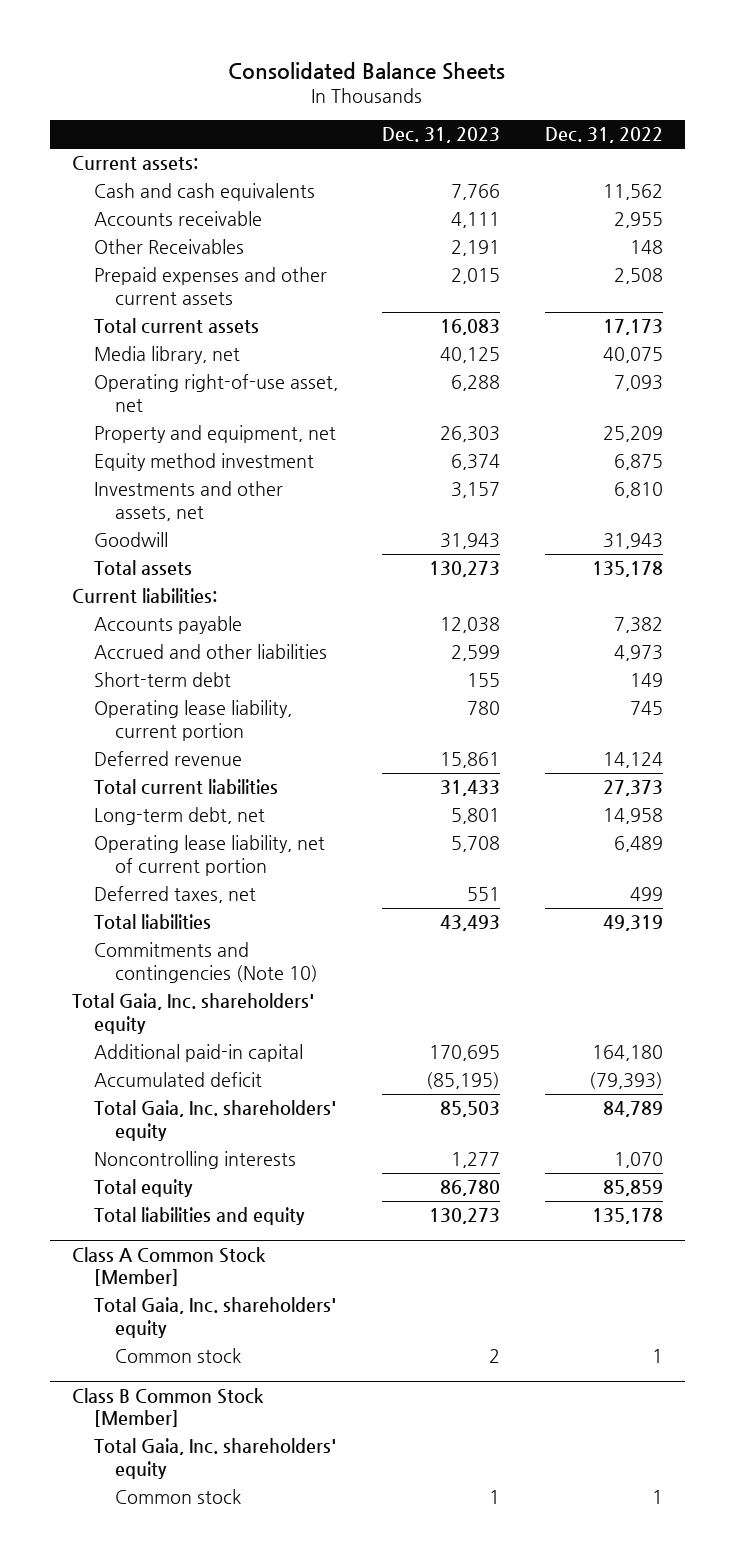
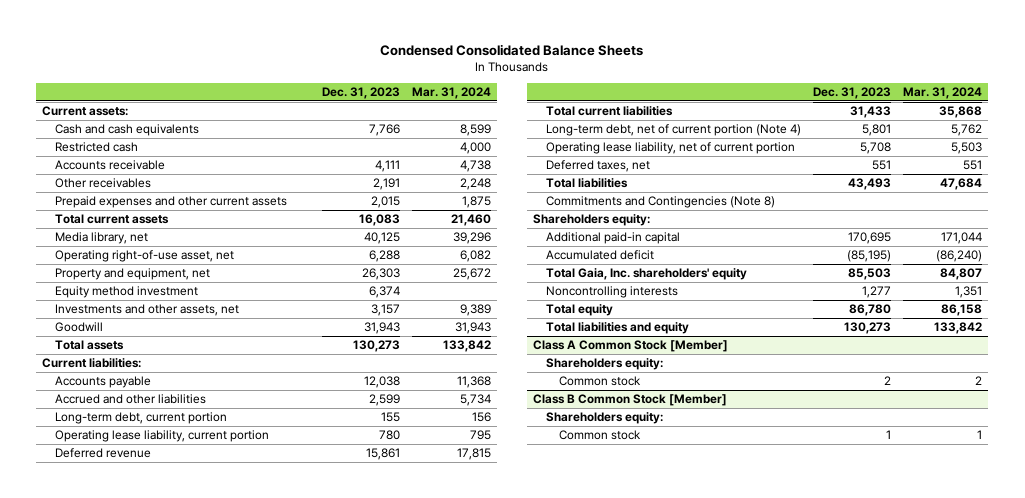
- Consolidated Balance Sheets
+ Condensed Consolidated Balance Sheets
- | Dec. 31, 2023 | Dec. 31, 2022
+ | Dec. 31, 2023 | Mar. 31, 2024
+ Restricted cash | | 4,000
- Other Receivables | 2,191 | 148
+ Other receivables | 2,191 | 2,248
- Short-term debt | 155 | 149
+ Long-term debt, current portion | 155 | 156
- Long-term debt, net | 5,801 | 14,958
+ Long-term debt, net of current portion (Note 4) | 5,801 | 5,762
- Commitments and contingencies (Note 10)
- Total Gaia, Inc. shareholders' equity
+ Commitments and Contingencies (Note 8)
+ Shareholders equity:
@ Class A Common Stock [Member]
- Total Gaia, Inc. shareholders' equity
+ Shareholders equity:
@ Class B Common Stock [Member]
- Total Gaia, Inc. shareholders' equity
+ Shareholders equity:

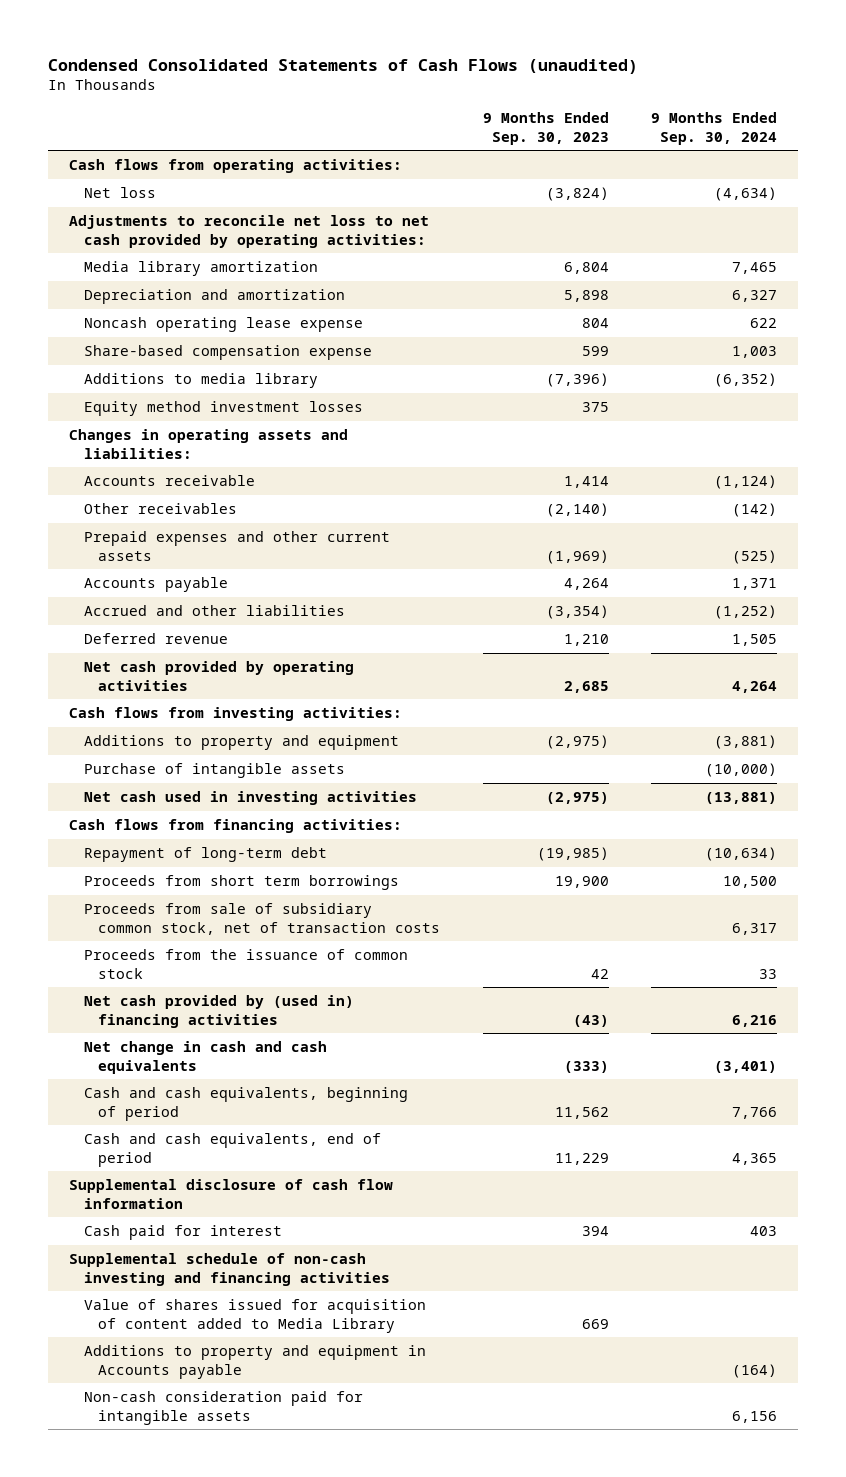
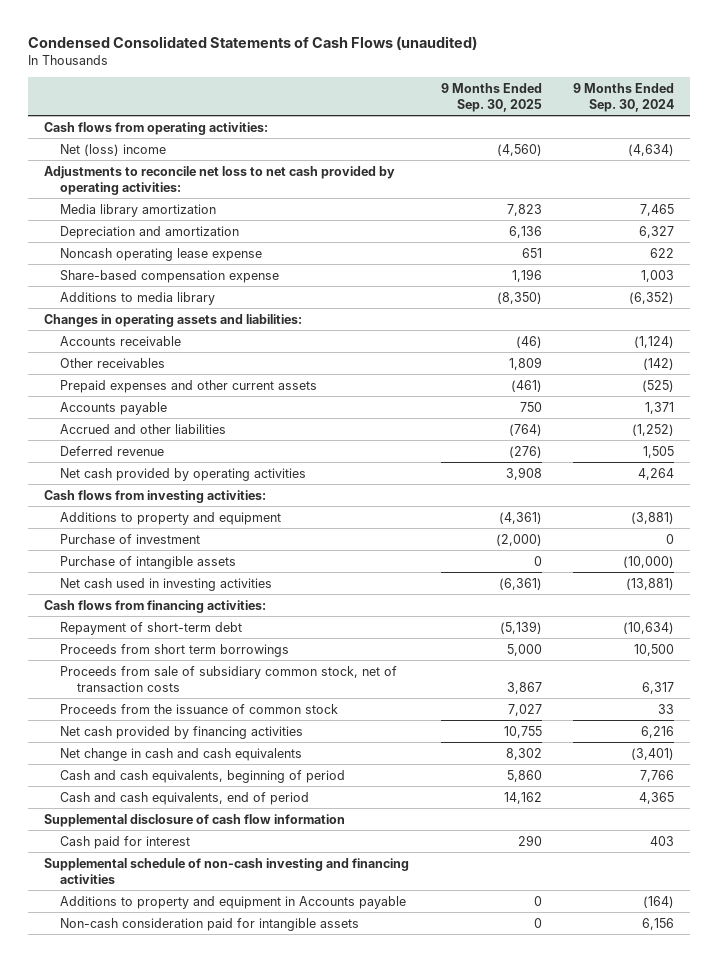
- | 9 Months Ended Sep. 30, 2023 | 9 Months Ended Sep. 30, 2024
+ | 9 Months Ended Sep. 30, 2025 | 9 Months Ended Sep. 30, 2024
- Net loss | (3,824) | (4,634)
+ Net (loss) income | (4,560) | (4,634)
- Equity method investment losses | 375 |
+ Purchase of investment | (2,000) | 0
- Repayment of long-term debt | (19,985) | (10,634)
+ Repayment of short-term debt | (5,139) | (10,634)
- Net cash provided by (used in) financing activities | (43) | 6,216
+ Net cash provided by financing activities | 10,755 | 6,216
- Value of shares issued for acquisition of content added to Media Library | 669 |

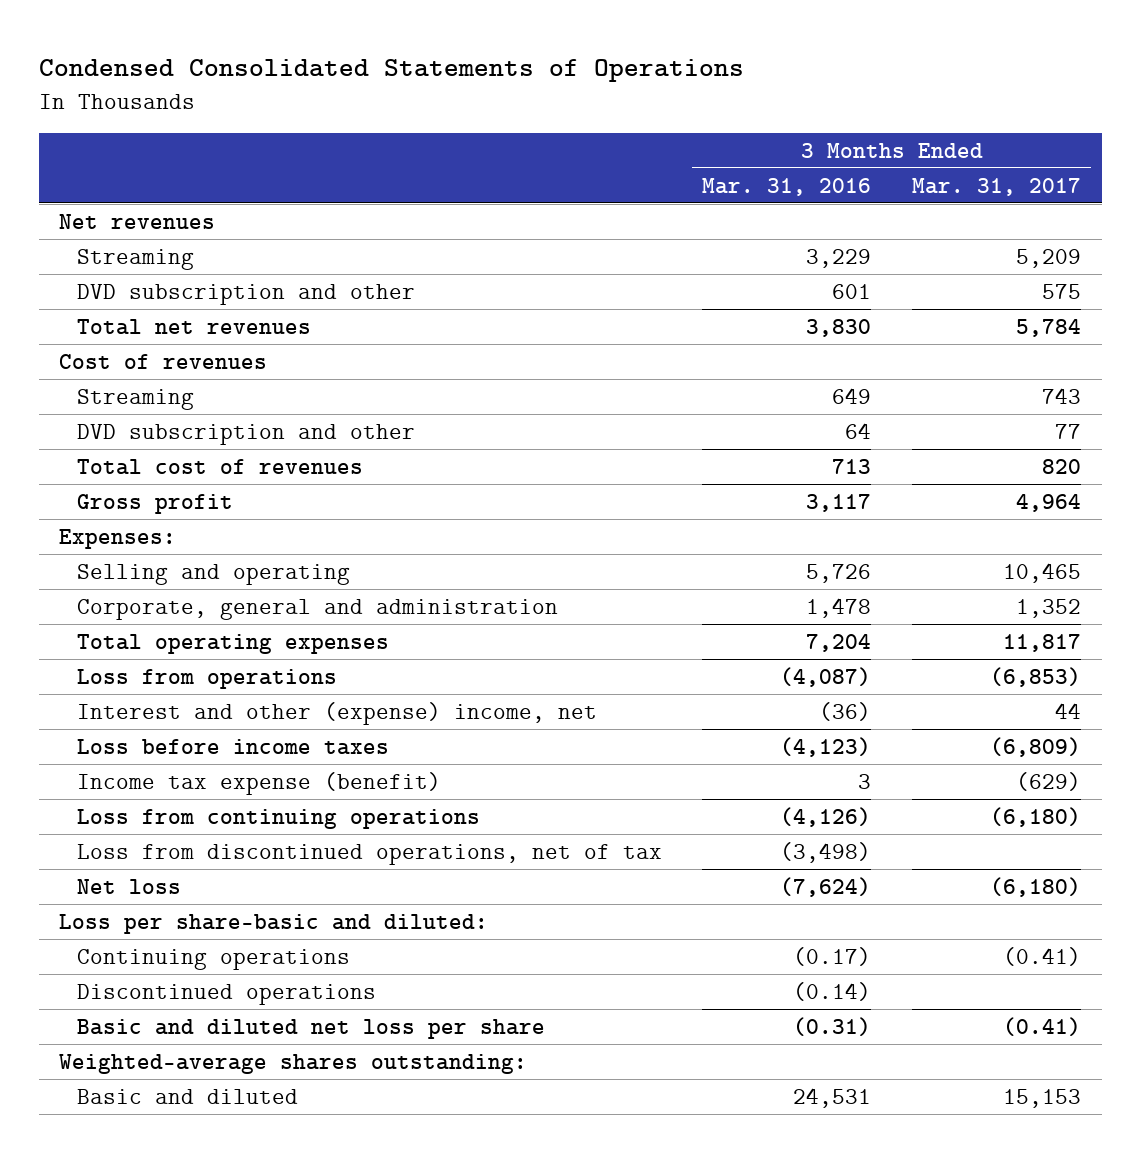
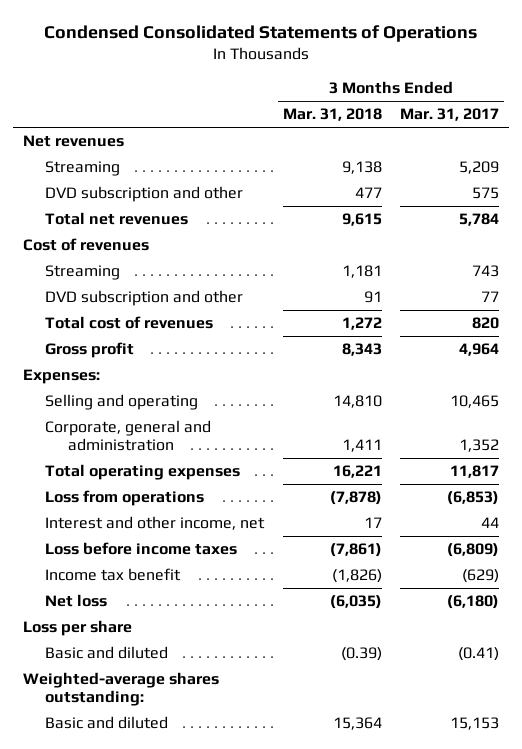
- | 3 Months Ended Mar. 31, 2016 | 3 Months Ended Mar. 31, 2017
+ | 3 Months Ended Mar. 31, 2018 | 3 Months Ended Mar. 31, 2017
- Interest and other (expense) income, net | (36) | 44
+ Interest and other income, net | 17 | 44
- Income tax expense (benefit) | 3 | (629)
- Loss from continuing operations | (4,126) | (6,180)
- Loss from discontinued operations, net of tax | (3,498) |
+ Income tax benefit | (1,826) | (629)
- Loss per share-basic and diluted:
- Continuing operations | (0.17) | (0.41)
- Discontinued operations | (0.14) |
- Basic and diluted net loss per share | (0.31) | (0.41)
+ Loss per share
+ Basic and diluted | (0.39) | (0.41)

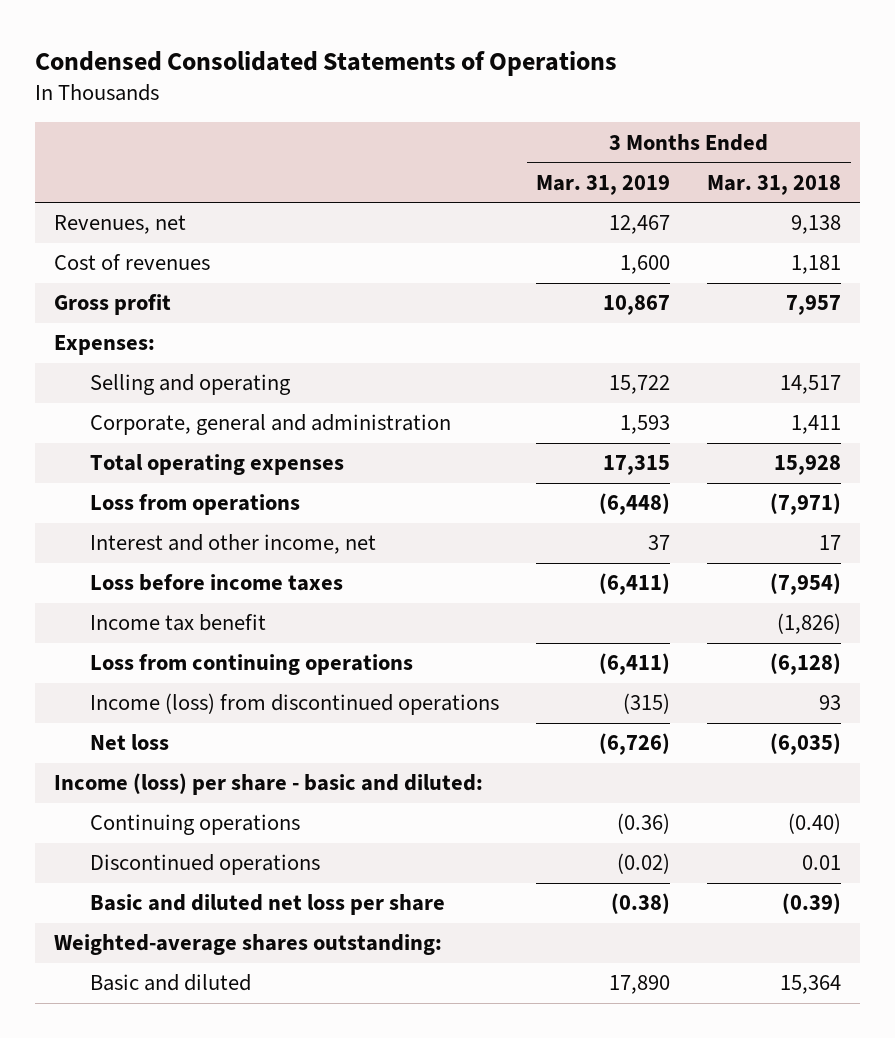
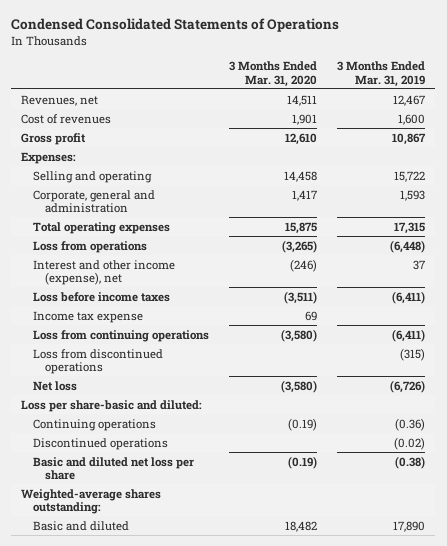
- | 3 Months Ended Mar. 31, 2019 | 3 Months Ended Mar. 31, 2018
+ | 3 Months Ended Mar. 31, 2020 | 3 Months Ended Mar. 31, 2019
- Interest and other income, net | 37 | 17
+ Interest and other income (expense), net | (246) | 37
- Income tax benefit | | (1,826)
+ Income tax expense | 69 |
- Income (loss) from discontinued operations | (315) | 93
+ Loss from discontinued operations | | (315)
- Income (loss) per share - basic and diluted:
+ Loss per share-basic and diluted:

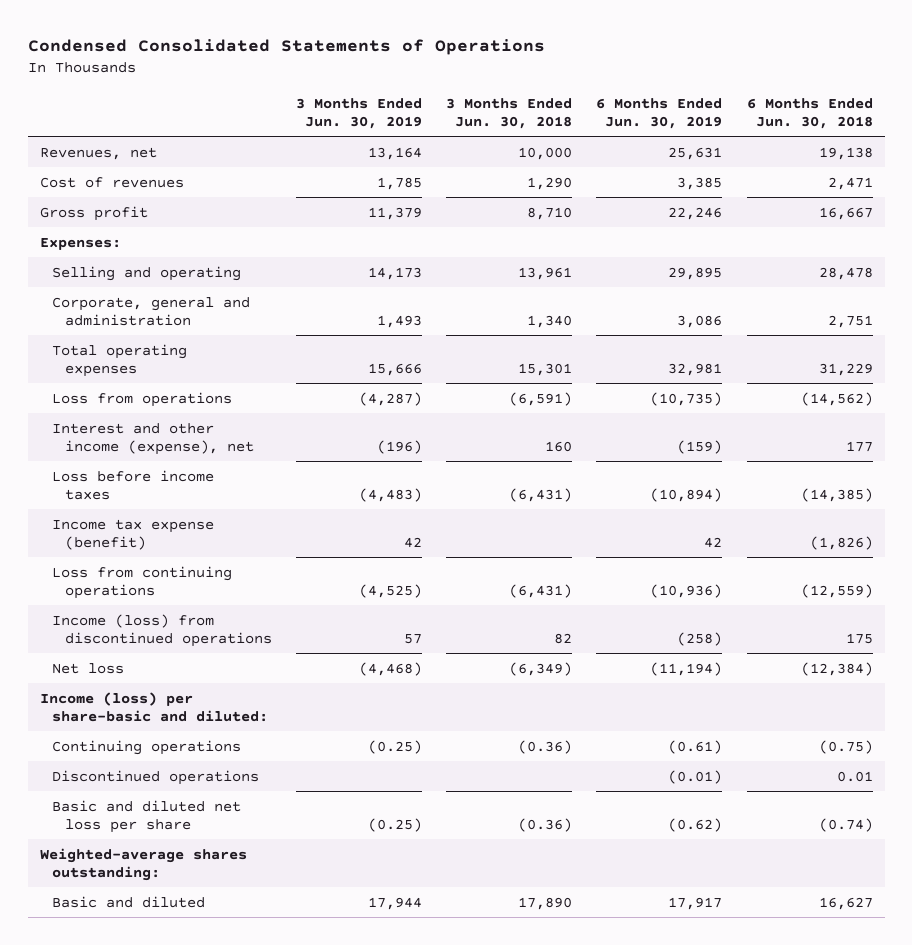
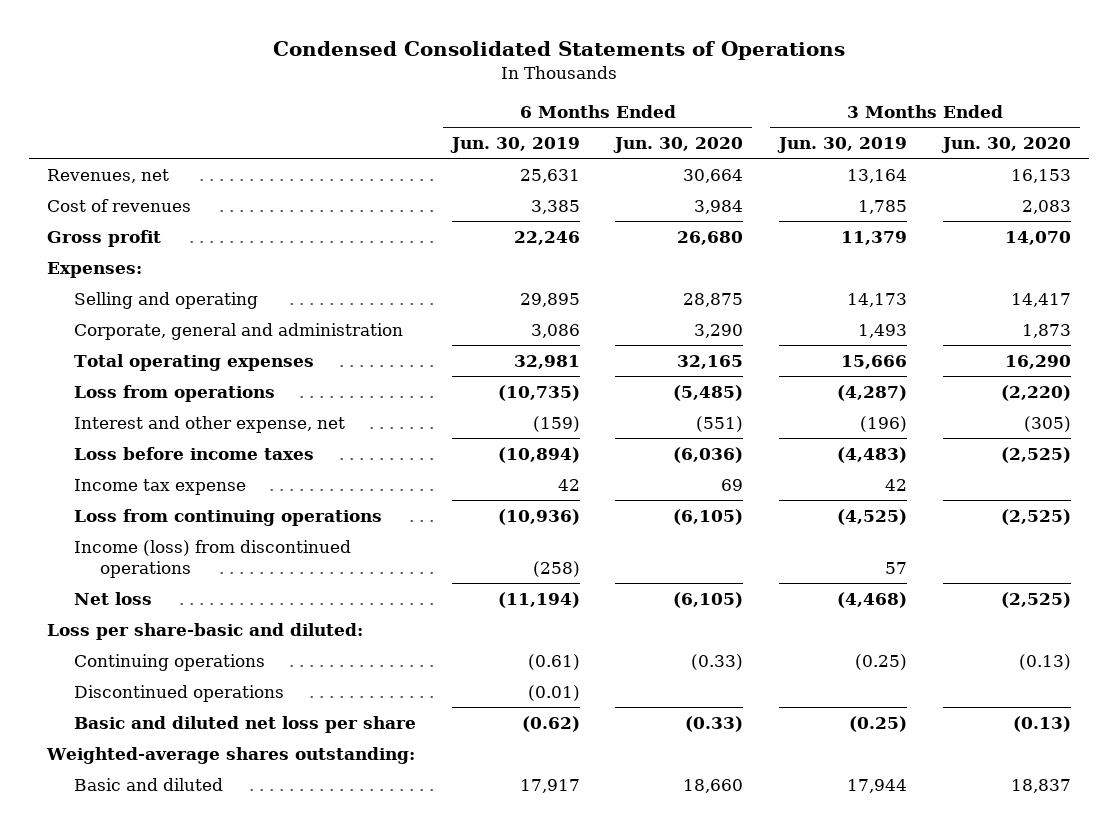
- | 3 Months Ended Jun. 30, 2019 | 3 Months Ended Jun. 30, 2018 | 6 Months Ended Jun. 30, 2019 | 6 Months Ended Jun. 30, 2018
+ | 6 Months Ended Jun. 30, 2019 | 6 Months Ended Jun. 30, 2020 | 3 Months Ended Jun. 30, 2019 | 3 Months Ended Jun. 30, 2020
- Interest and other income (expense), net | (196) | 160 | (159) | 177
+ Interest and other expense, net | (159) | (551) | (196) | (305)
- Income tax expense (benefit) | 42 | | 42 | (1,826)
+ Income tax expense | 42 | 69 | 42 |
- Income (loss) per share-basic and diluted:
+ Loss per share-basic and diluted:

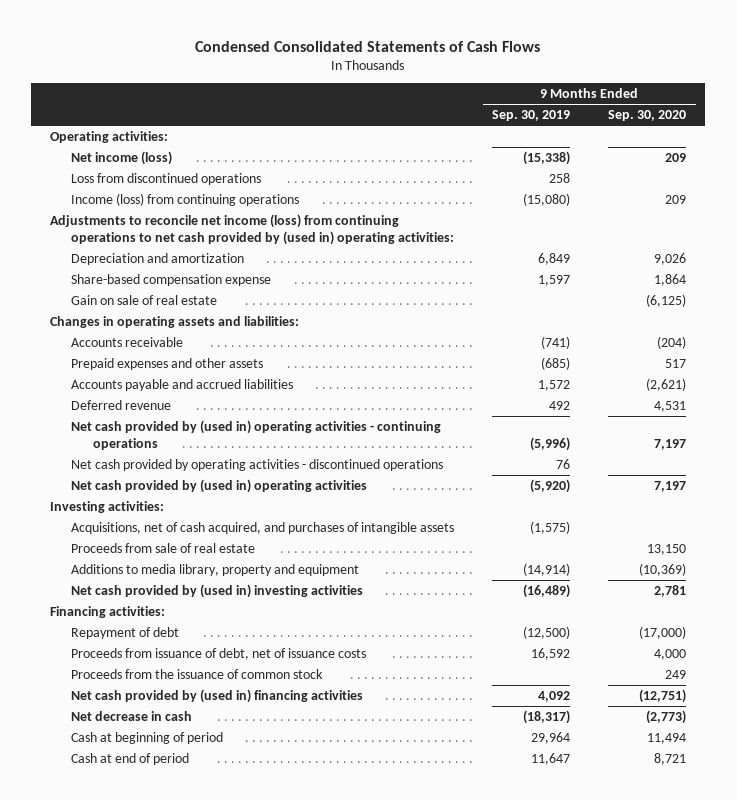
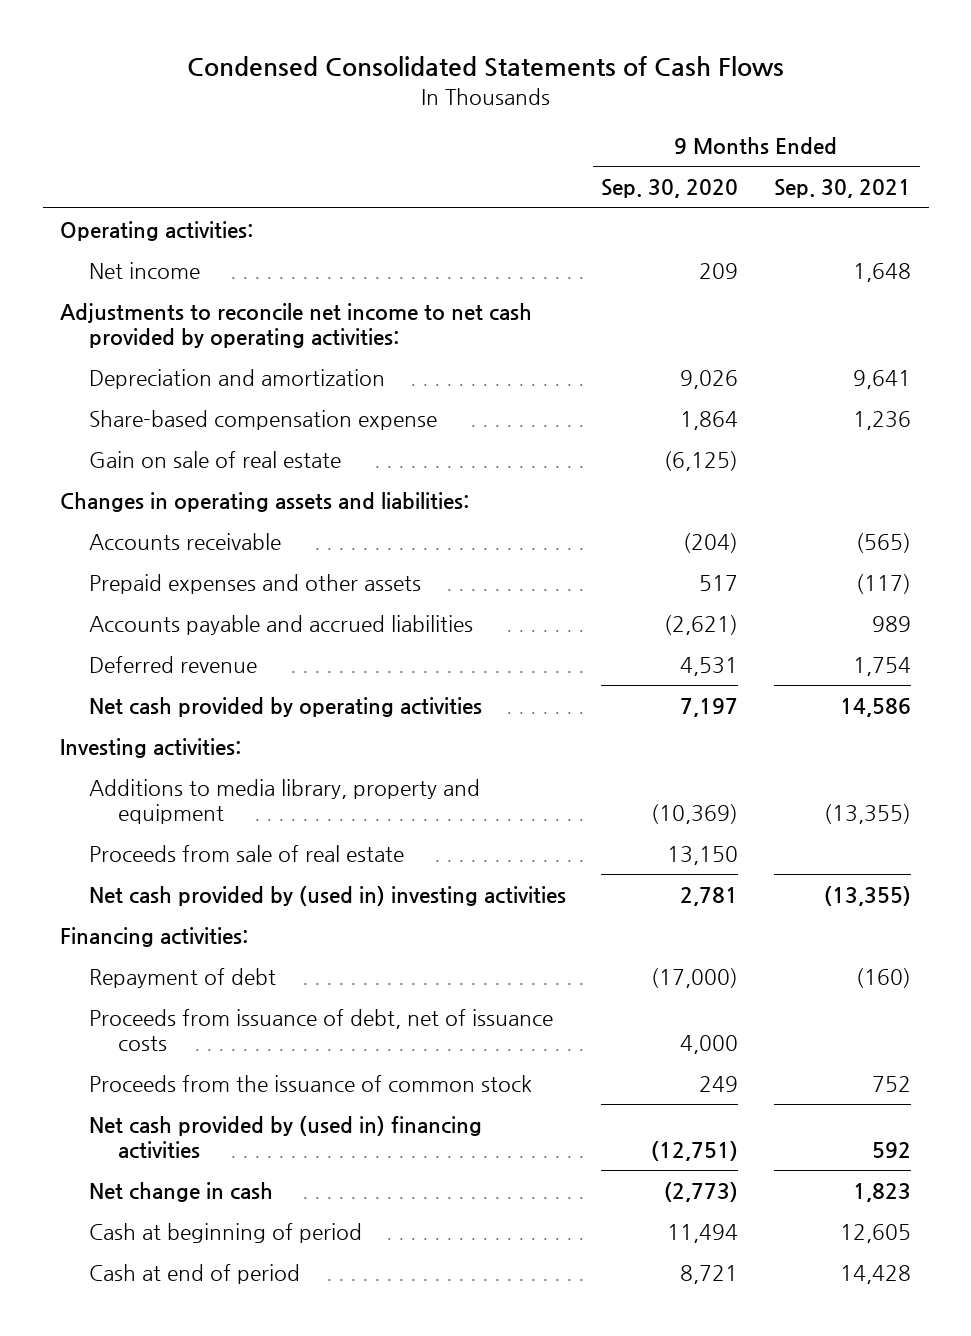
- | 9 Months Ended Sep. 30, 2019 | 9 Months Ended Sep. 30, 2020
+ | 9 Months Ended Sep. 30, 2020 | 9 Months Ended Sep. 30, 2021
- Net income (loss) | (15,338) | 209
- Loss from discontinued operations | 258 |
- Income (loss) from continuing operations | (15,080) | 209
- Adjustments to reconcile net income (loss) from continuing operations to net cash provided by (used in) operating activities:
+ Net income | 209 | 1,648
+ Adjustments to reconcile net income to net cash provided by operating activities:
- Net cash provided by (used in) operating activities - continuing operations | (5,996) | 7,197
- Net cash provided by operating activities - discontinued operations | 76 |
- Net cash provided by (used in) operating activities | (5,920) | 7,197
+ Net cash provided by operating activities | 7,197 | 14,586
- Acquisitions, net of cash acquired, and purchases of intangible assets | (1,575) |
moved down: Proceeds from sale of real estate | 13,150 |
- Net decrease in cash | (18,317) | (2,773)
+ Net change in cash | (2,773) | 1,823

